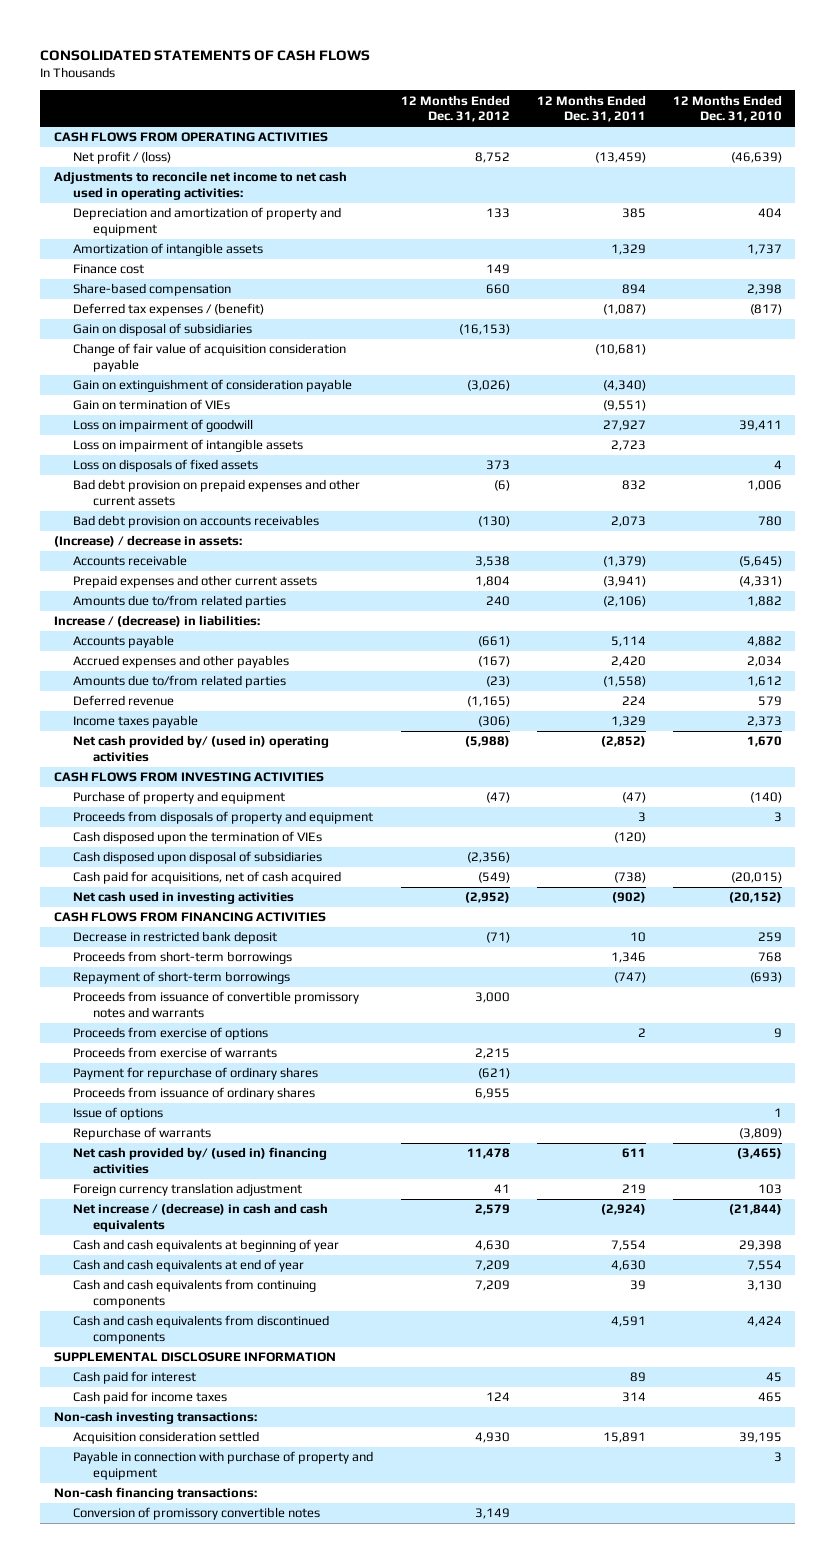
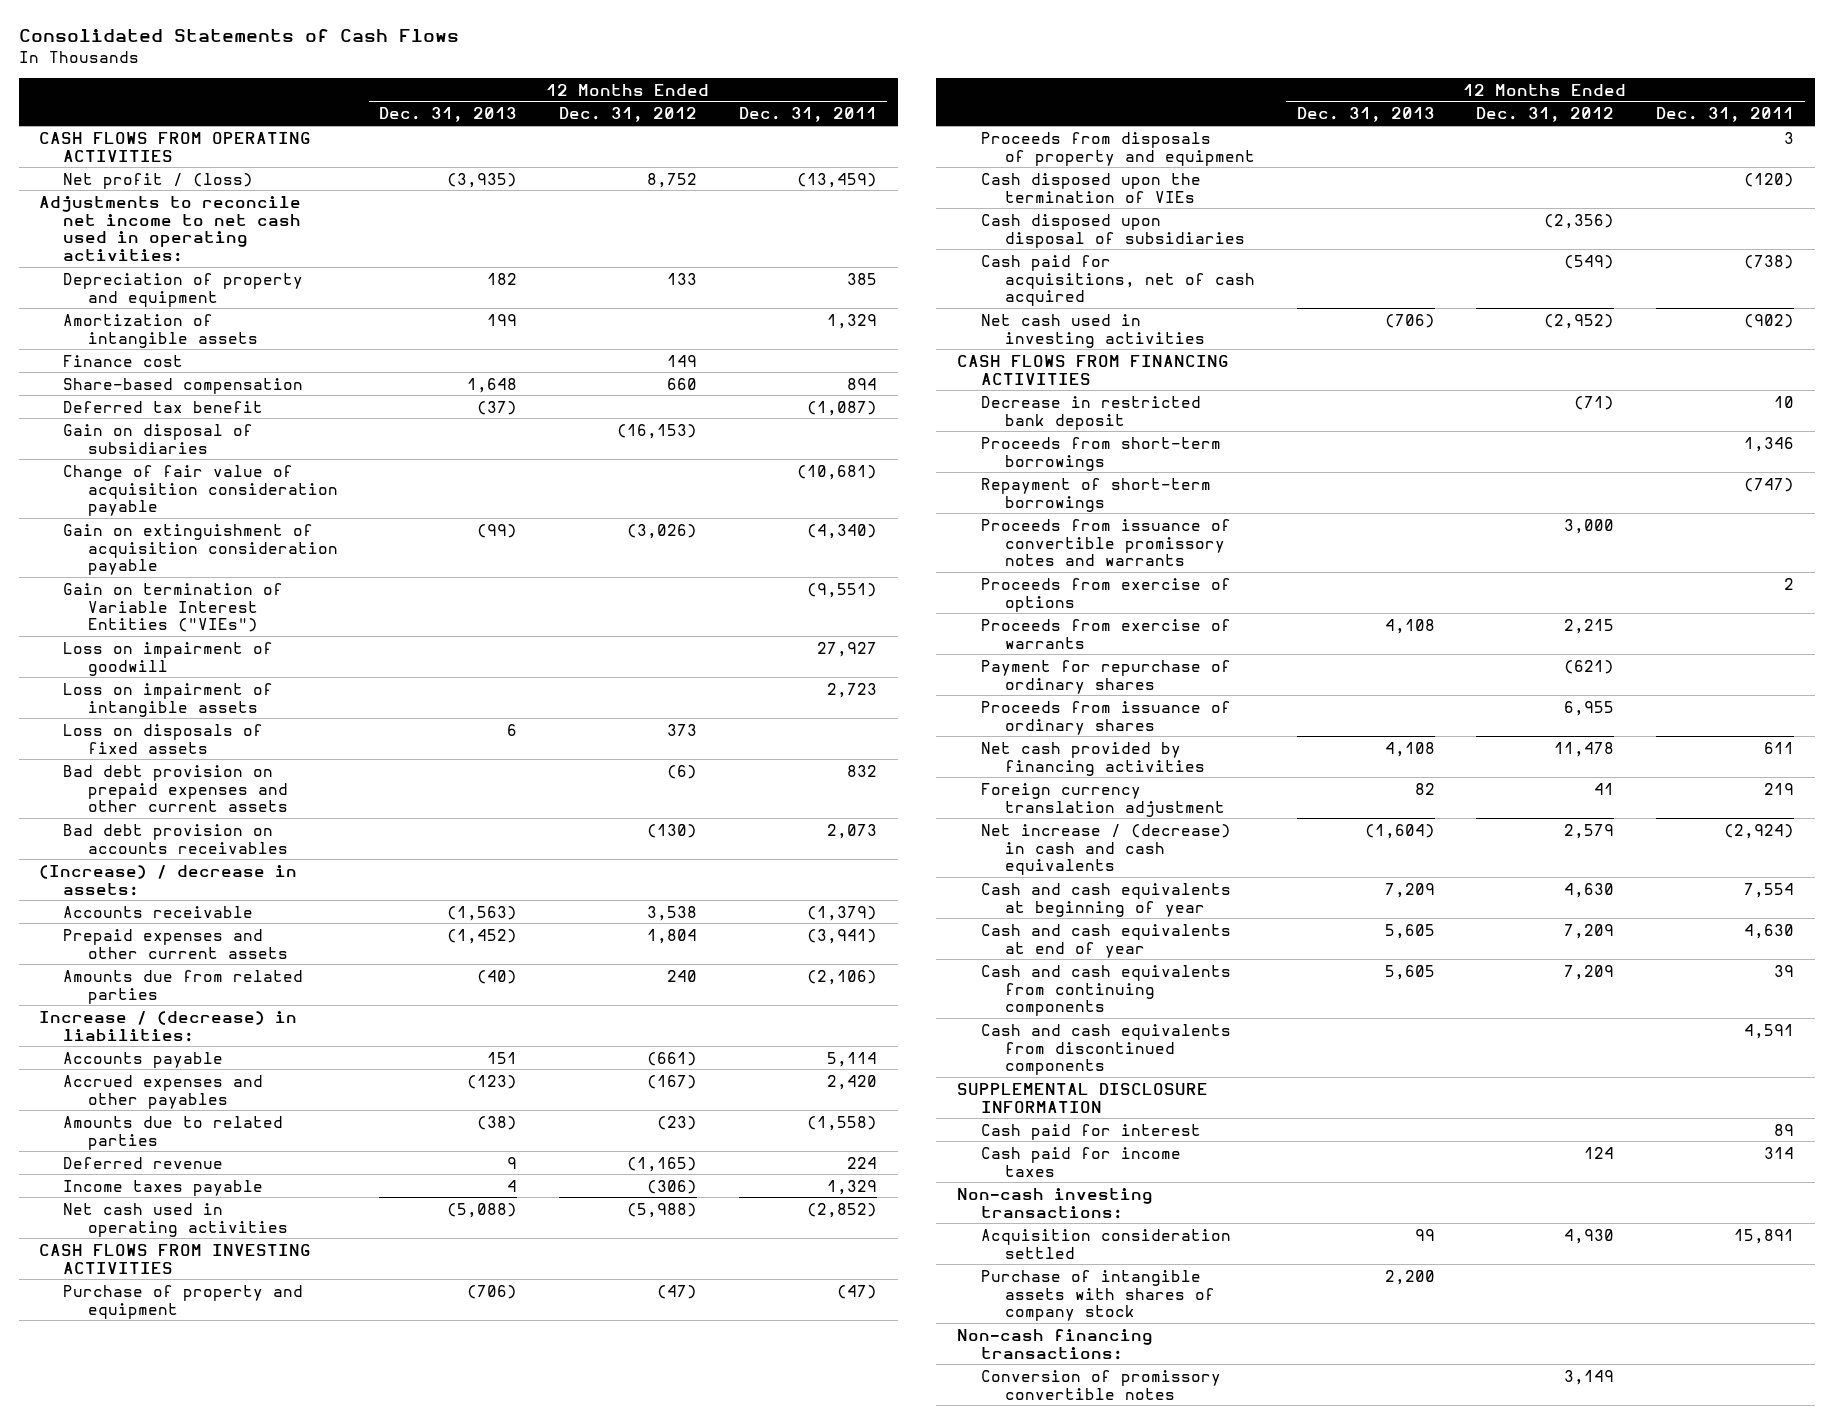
- CONSOLIDATED STATEMENTS OF CASH FLOWS
+ Consolidated Statements of Cash Flows
- | 12 Months Ended Dec. 31, 2012 | 12 Months Ended Dec. 31, 2011 | 12 Months Ended Dec. 31, 2010
+ | 12 Months Ended Dec. 31, 2013 | 12 Months Ended Dec. 31, 2012 | 12 Months Ended Dec. 31, 2011
- Depreciation and amortization of property and equipment | 133 | 385 | 404
+ Depreciation of property and equipment | 182 | 133 | 385
- Deferred tax expenses / (benefit) | | (1,087) | (817)
+ Deferred tax benefit | (37) | | (1,087)
- Gain on extinguishment of consideration payable | (3,026) | (4,340) |
- Gain on termination of VIEs | | (9,551) |
+ Gain on extinguishment of acquisition consideration payable | (99) | (3,026) | (4,340)
+ Gain on termination of Variable Interest Entities ("VIEs") | | | (9,551)
- Amounts due to/from related parties | 240 | (2,106) | 1,882
+ Amounts due from related parties | (40) | 240 | (2,106)
- Amounts due to/from related parties | (23) | (1,558) | 1,612
+ Amounts due to related parties | (38) | (23) | (1,558)
- Net cash provided by/ (used in) operating activities | (5,988) | (2,852) | 1,670
+ Net cash used in operating activities | (5,088) | (5,988) | (2,852)
- Issue of options | | | 1
- Repurchase of warrants | | | (3,809)
- Net cash provided by/ (used in) financing activities | 11,478 | 611 | (3,465)
+ Net cash provided by financing activities | 4,108 | 11,478 | 611
- Payable in connection with purchase of property and equipment | | | 3
+ Purchase of intangible assets with shares of company stock | 2,200 | |

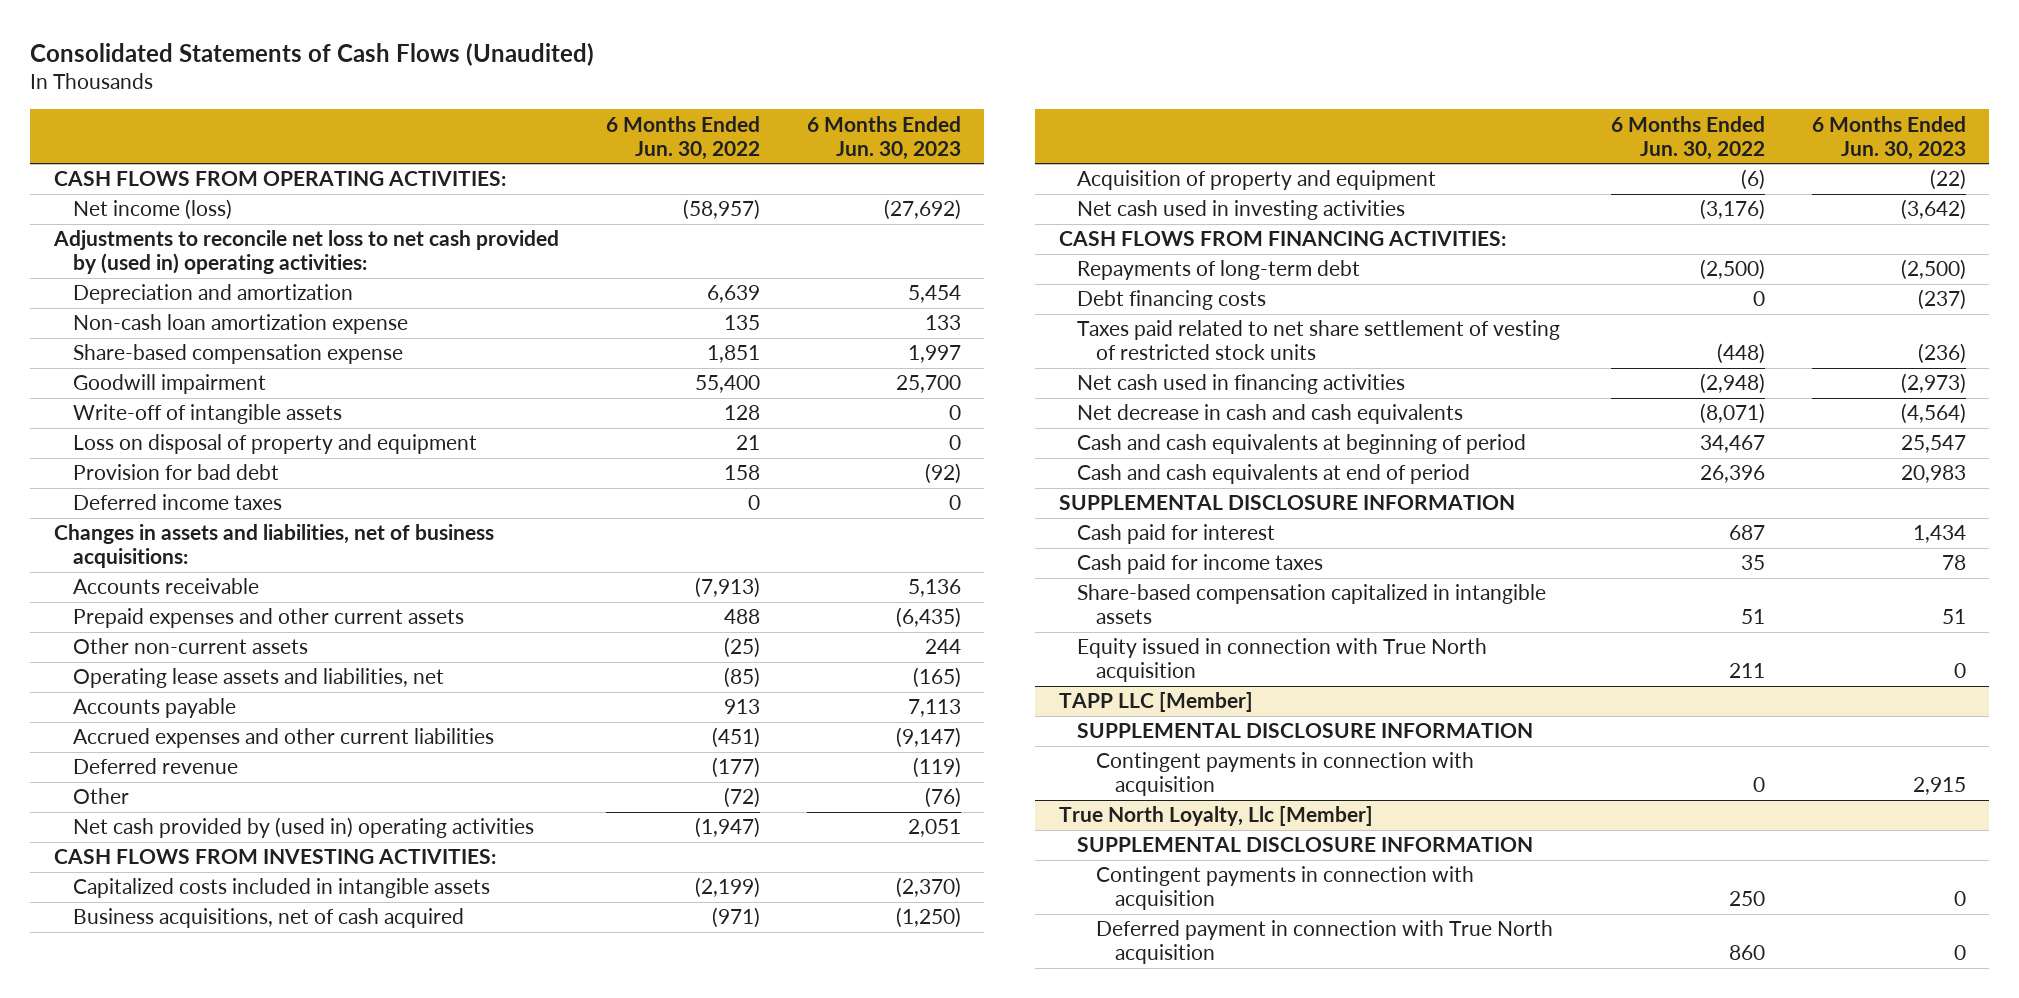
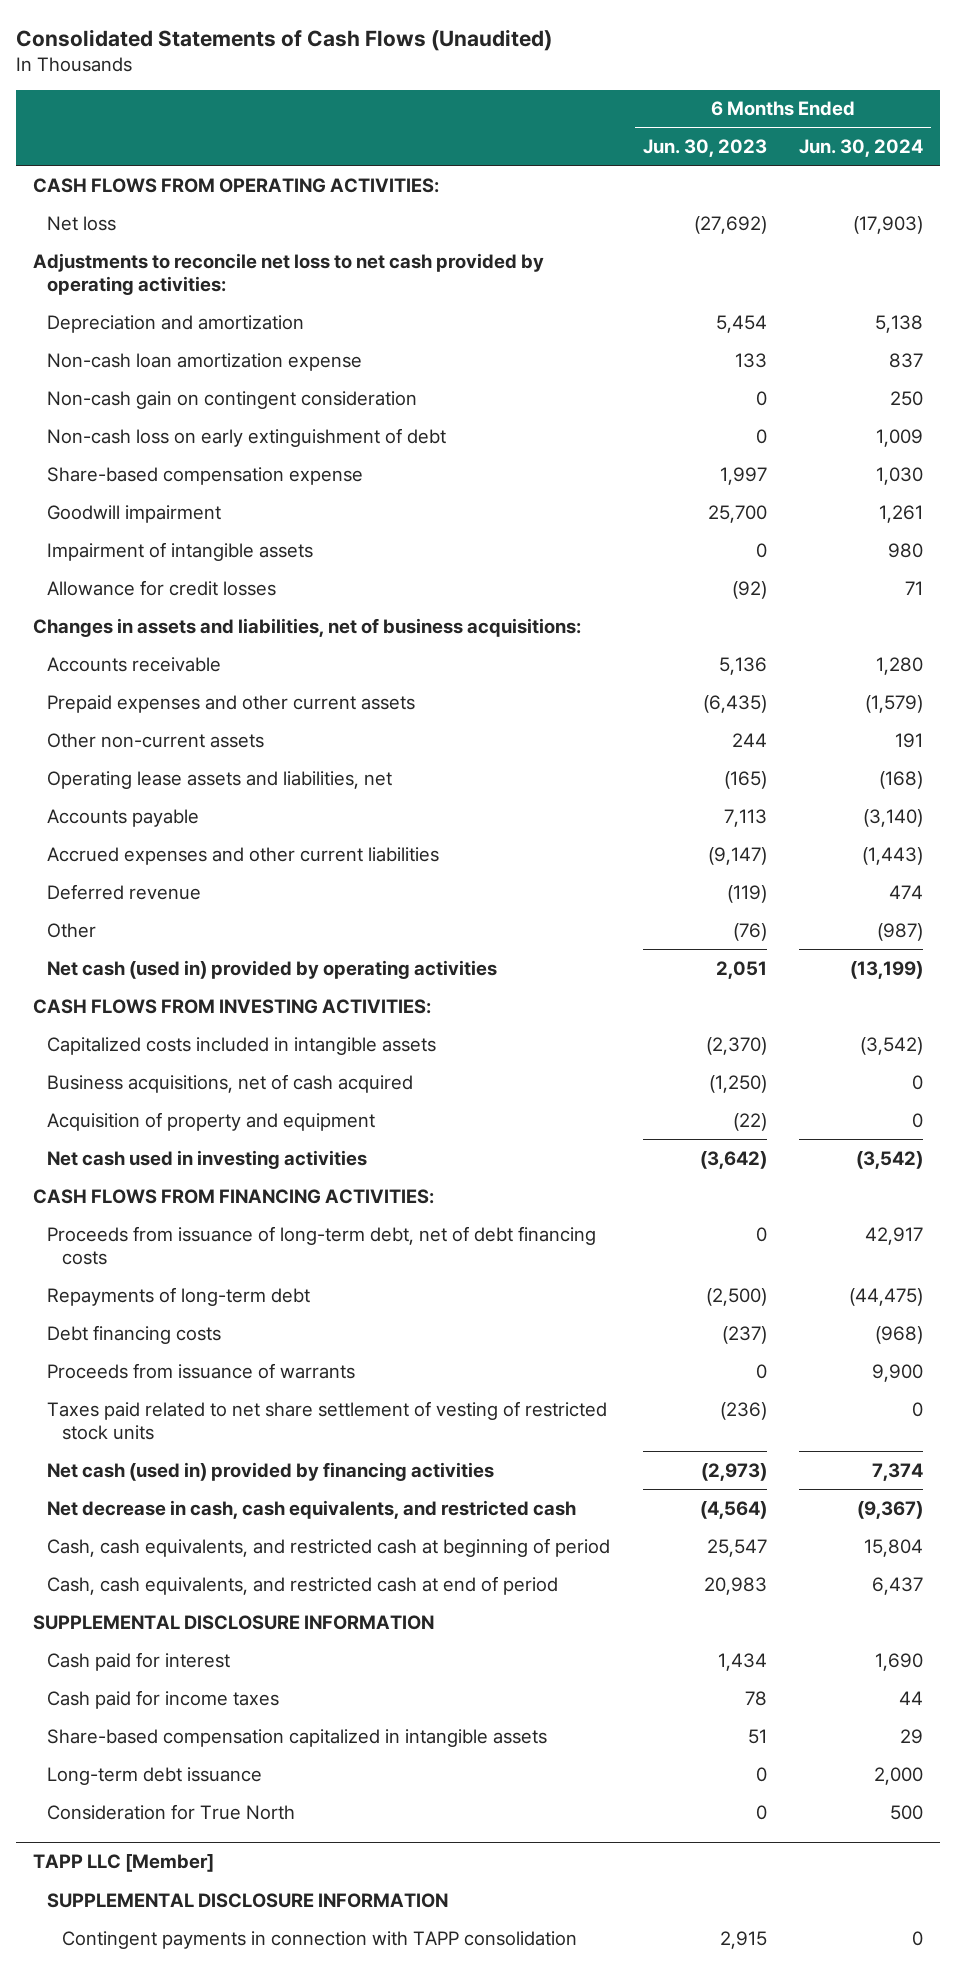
- | 6 Months Ended Jun. 30, 2022 | 6 Months Ended Jun. 30, 2023
+ | 6 Months Ended Jun. 30, 2023 | 6 Months Ended Jun. 30, 2024
- Net income (loss) | (58,957) | (27,692)
- Adjustments to reconcile net loss to net cash provided by (used in) operating activities:
+ Net loss | (27,692) | (17,903)
+ Adjustments to reconcile net loss to net cash provided by operating activities:
+ Non-cash gain on contingent consideration | 0 | 250
+ Non-cash loss on early extinguishment of debt | 0 | 1,009
- Write-off of intangible assets | 128 | 0
- Loss on disposal of property and equipment | 21 | 0
- Provision for bad debt | 158 | (92)
- Deferred income taxes | 0 | 0
+ Impairment of intangible assets | 0 | 980
+ Allowance for credit losses | (92) | 71
- Net cash provided by (used in) operating activities | (1,947) | 2,051
+ Net cash (used in) provided by operating activities | 2,051 | (13,199)
+ Proceeds from issuance of long-term debt, net of debt financing costs | 0 | 42,917
+ Proceeds from issuance of warrants | 0 | 9,900
- Net cash used in financing activities | (2,948) | (2,973)
- Net decrease in cash and cash equivalents | (8,071) | (4,564)
- Cash and cash equivalents at beginning of period | 34,467 | 25,547
- Cash and cash equivalents at end of period | 26,396 | 20,983
+ Net cash (used in) provided by financing activities | (2,973) | 7,374
+ Net decrease in cash, cash equivalents, and restricted cash | (4,564) | (9,367)
+ Cash, cash equivalents, and restricted cash at beginning of period | 25,547 | 15,804
+ Cash, cash equivalents, and restricted cash at end of period | 20,983 | 6,437
- Equity issued in connection with True North acquisition | 211 | 0
+ Long-term debt issuance | 0 | 2,000
+ Consideration for True North | 0 | 500
@ TAPP LLC [Member]
- Contingent payments in connection with acquisition | 0 | 2,915
- True North Loyalty, Llc [Member]
- SUPPLEMENTAL DISCLOSURE INFORMATION
- Contingent payments in connection with acquisition | 250 | 0
- Deferred payment in connection with True North acquisition | 860 | 0
@ TAPP LLC [Member]
+ Contingent payments in connection with TAPP consolidation | 2,915 | 0

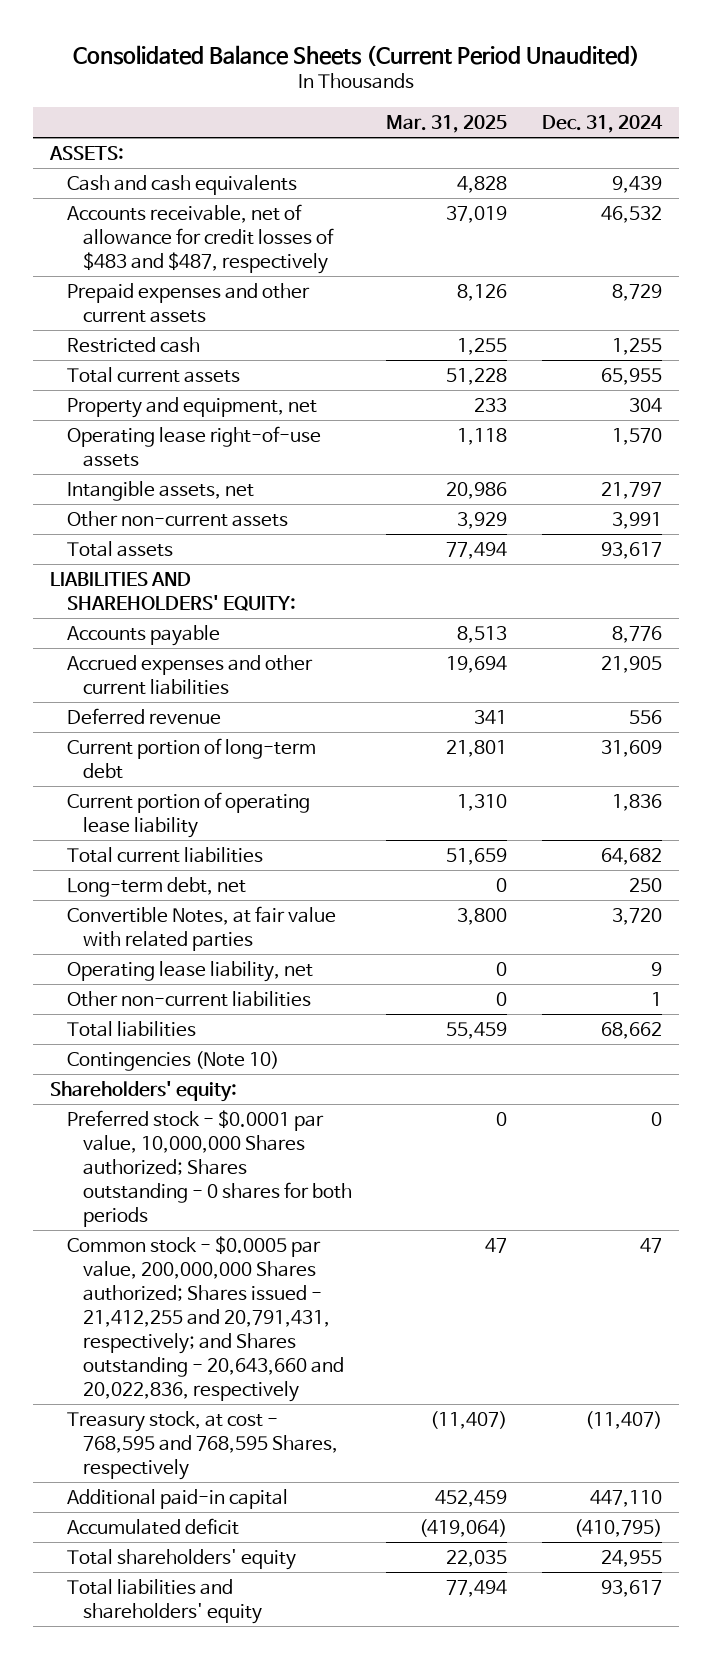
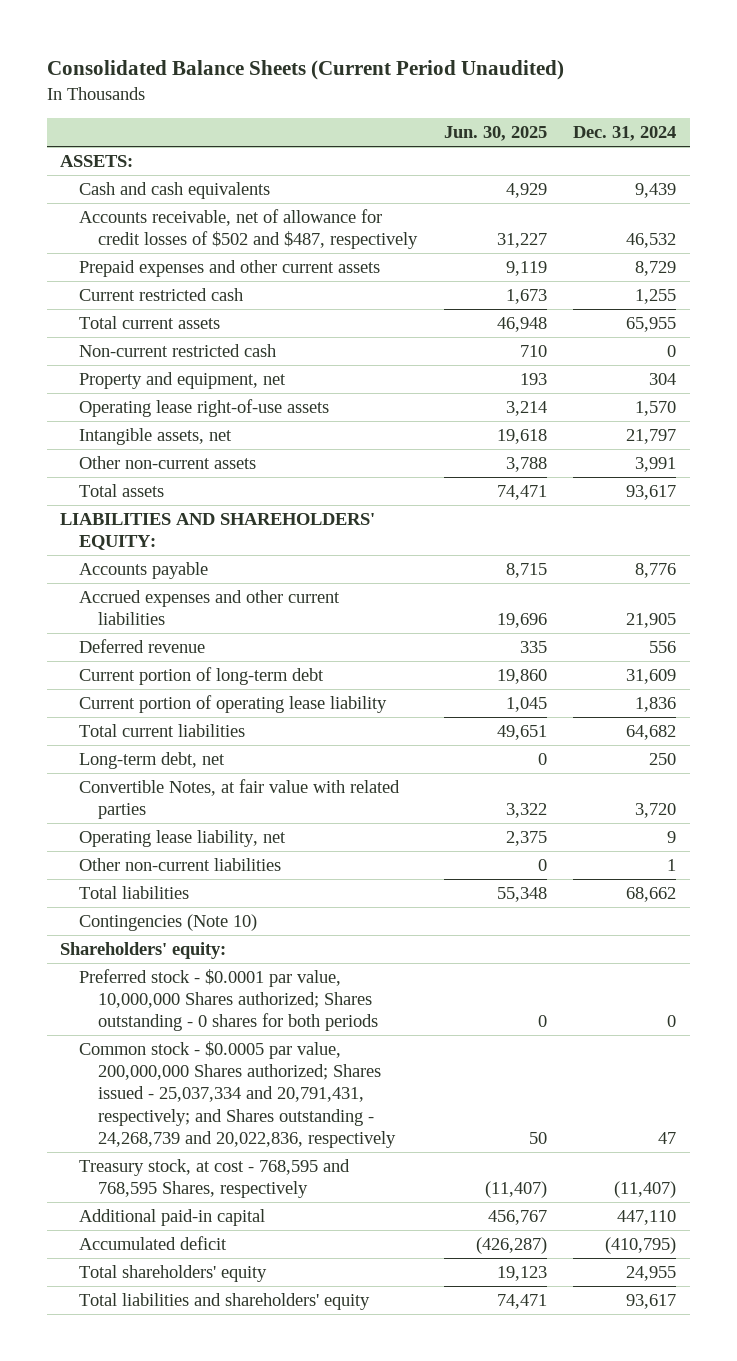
- | Mar. 31, 2025 | Dec. 31, 2024
+ | Jun. 30, 2025 | Dec. 31, 2024
- Accounts receivable, net of allowance for credit losses of $483 and $487, respectively | 37,019 | 46,532
+ Accounts receivable, net of allowance for credit losses of $502 and $487, respectively | 31,227 | 46,532
- Restricted cash | 1,255 | 1,255
+ Current restricted cash | 1,673 | 1,255
+ Non-current restricted cash | 710 | 0
- Common stock - $0.0005 par value, 200,000,000 Shares authorized; Shares issued - 21,412,255 and 20,791,431, respectively; and Shares outstanding - 20,643,660 and 20,022,836, respectively | 47 | 47
+ Common stock - $0.0005 par value, 200,000,000 Shares authorized; Shares issued - 25,037,334 and 20,791,431, respectively; and Shares outstanding - 24,268,739 and 20,022,836, respectively | 50 | 47

